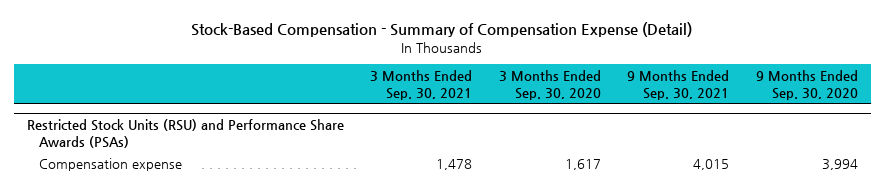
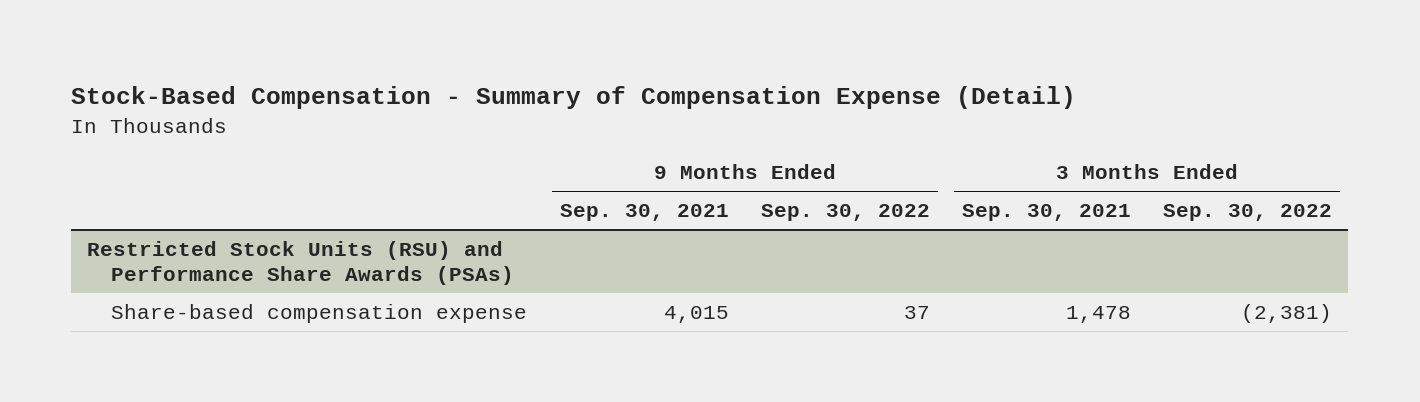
- | 3 Months Ended Sep. 30, 2021 | 3 Months Ended Sep. 30, 2020 | 9 Months Ended Sep. 30, 2021 | 9 Months Ended Sep. 30, 2020
+ | 9 Months Ended Sep. 30, 2021 | 9 Months Ended Sep. 30, 2022 | 3 Months Ended Sep. 30, 2021 | 3 Months Ended Sep. 30, 2022
@ Restricted Stock Units (RSU) and Performance Share Awards (PSAs)
- Compensation expense | 1,478 | 1,617 | 4,015 | 3,994
+ Share-based compensation expense | 4,015 | 37 | 1,478 | (2,381)

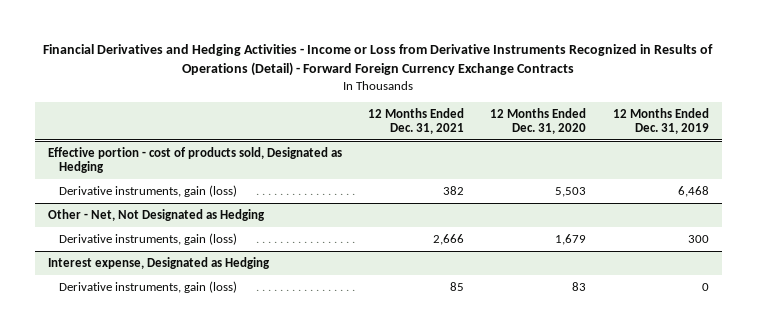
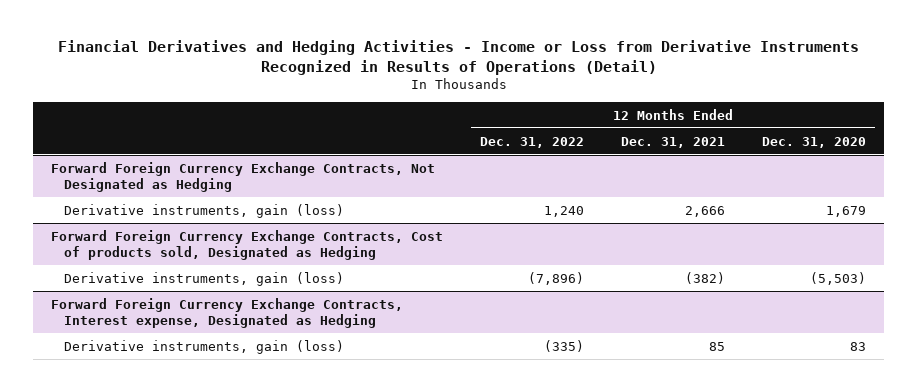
- Financial Derivatives and Hedging Activities - Income or Loss from Derivative Instruments Recognized in Results of Operations (Detail) - Forward Foreign Currency Exchange Contracts
+ Financial Derivatives and Hedging Activities - Income or Loss from Derivative Instruments Recognized in Results of Operations (Detail)
- | 12 Months Ended Dec. 31, 2021 | 12 Months Ended Dec. 31, 2020 | 12 Months Ended Dec. 31, 2019
+ | 12 Months Ended Dec. 31, 2022 | 12 Months Ended Dec. 31, 2021 | 12 Months Ended Dec. 31, 2020
- Effective portion - cost of products sold, Designated as Hedging
- Derivative instruments, gain (loss) | 382 | 5,503 | 6,468
- Other - Net, Not Designated as Hedging
+ Forward Foreign Currency Exchange Contracts, Not Designated as Hedging
- Interest expense, Designated as Hedging
+ Forward Foreign Currency Exchange Contracts, Cost of products sold, Designated as Hedging
+ Derivative instruments, gain (loss) | (7,896) | (382) | (5,503)
+ Forward Foreign Currency Exchange Contracts, Interest expense, Designated as Hedging

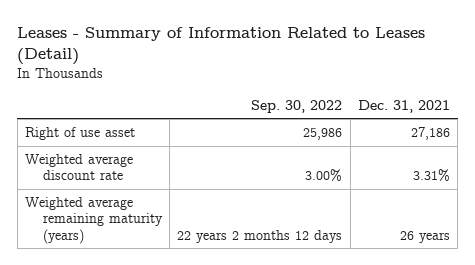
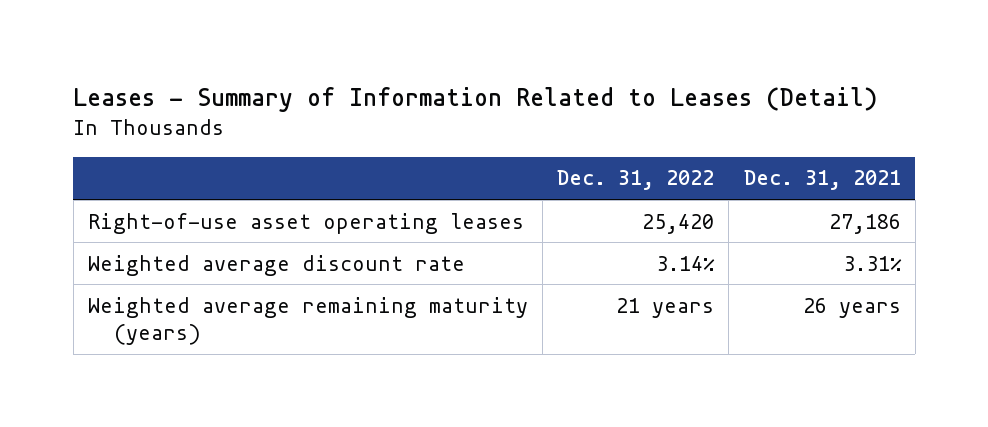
- | Sep. 30, 2022 | Dec. 31, 2021
+ | Dec. 31, 2022 | Dec. 31, 2021
- Right of use asset | 25,986 | 27,186
+ Right-of-use asset operating leases | 25,420 | 27,186

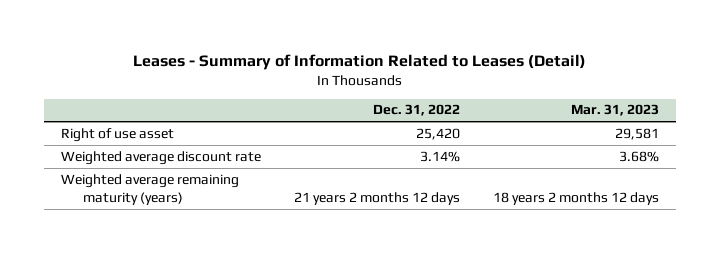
- | Dec. 31, 2022 | Dec. 31, 2021
+ | Dec. 31, 2022 | Mar. 31, 2023
- Right-of-use asset operating leases | 25,420 | 27,186
+ Right of use asset | 25,420 | 29,581
- Weighted average remaining maturity (years) | 21 years | 26 years
+ Weighted average remaining maturity (years) | 21 years 2 months 12 days | 18 years 2 months 12 days

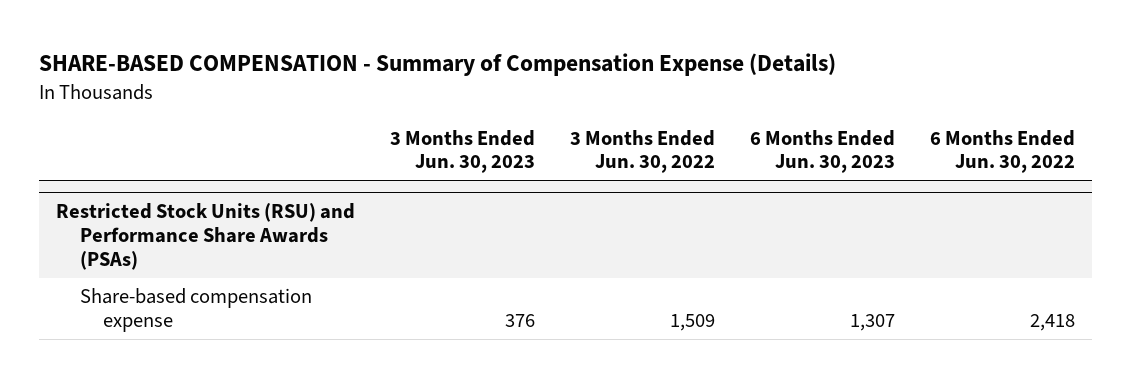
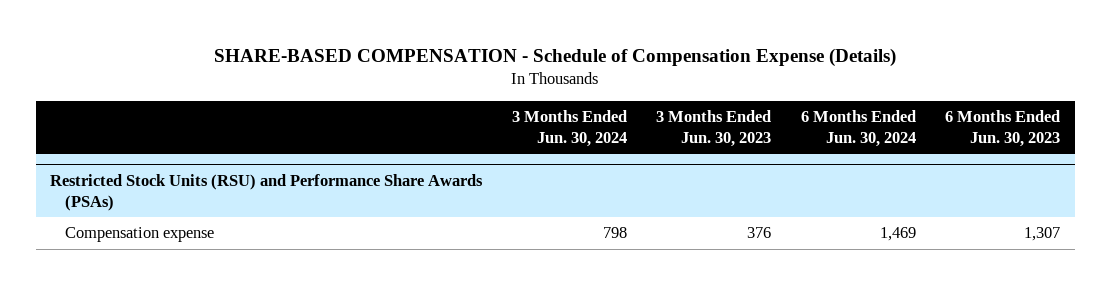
- SHARE-BASED COMPENSATION - Summary of Compensation Expense (Details)
+ SHARE-BASED COMPENSATION - Schedule of Compensation Expense (Details)
- | 3 Months Ended Jun. 30, 2023 | 3 Months Ended Jun. 30, 2022 | 6 Months Ended Jun. 30, 2023 | 6 Months Ended Jun. 30, 2022
+ | 3 Months Ended Jun. 30, 2024 | 3 Months Ended Jun. 30, 2023 | 6 Months Ended Jun. 30, 2024 | 6 Months Ended Jun. 30, 2023
@ Restricted Stock Units (RSU) and Performance Share Awards (PSAs)
- Share-based compensation expense | 376 | 1,509 | 1,307 | 2,418
+ Compensation expense | 798 | 376 | 1,469 | 1,307

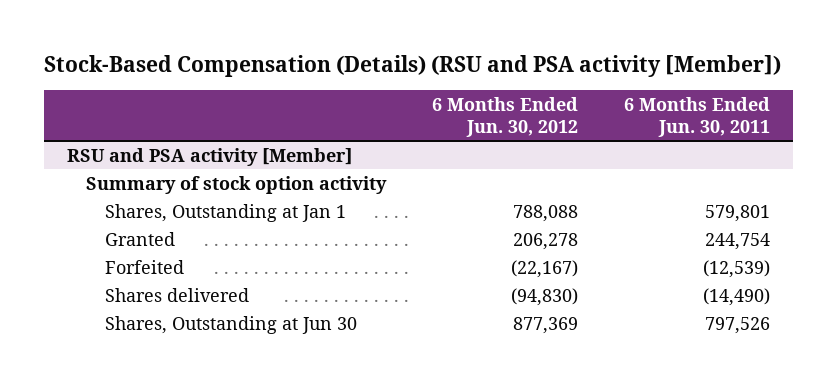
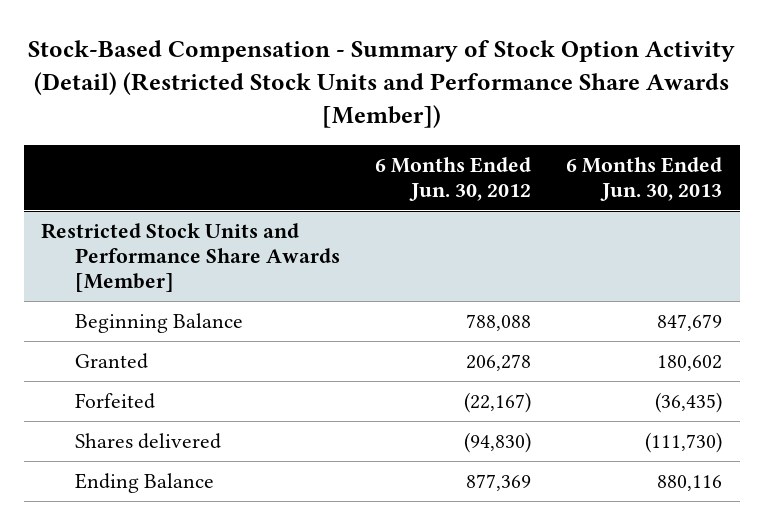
- Stock-Based Compensation (Details) (RSU and PSA activity [Member])
+ Stock-Based Compensation - Summary of Stock Option Activity (Detail) (Restricted Stock Units and Performance Share Awards [Member])
- | 6 Months Ended Jun. 30, 2012 | 6 Months Ended Jun. 30, 2011
+ | 6 Months Ended Jun. 30, 2012 | 6 Months Ended Jun. 30, 2013
- RSU and PSA activity [Member]
- Summary of stock option activity
- Shares, Outstanding at Jan 1 | 788,088 | 579,801
+ Restricted Stock Units and Performance Share Awards [Member]
+ Beginning Balance | 788,088 | 847,679
- Shares, Outstanding at Jun 30 | 877,369 | 797,526
+ Ending Balance | 877,369 | 880,116

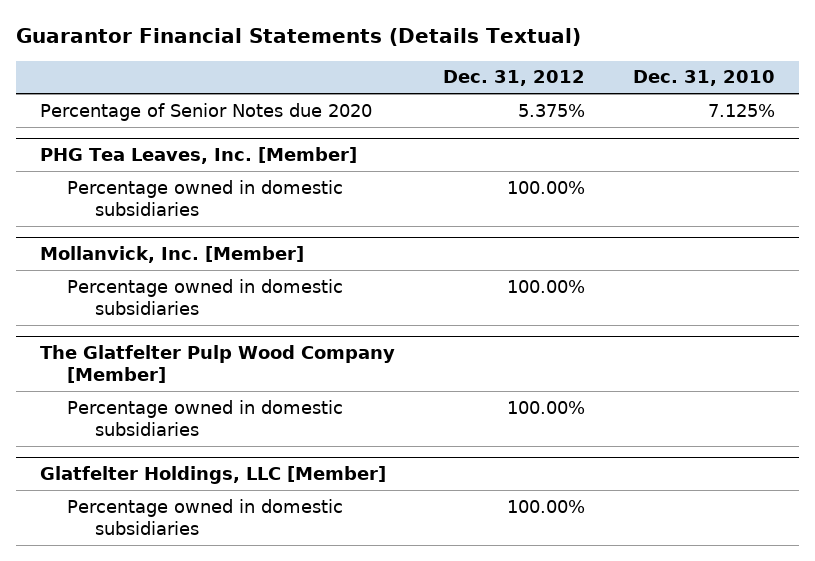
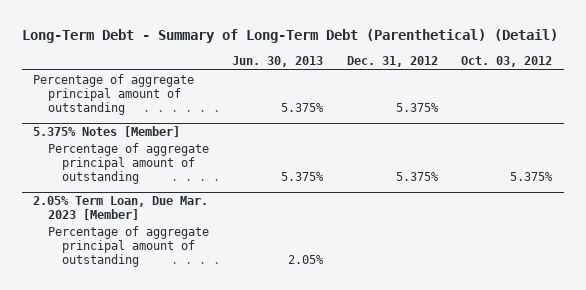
- Guarantor Financial Statements (Details Textual)
+ Long-Term Debt - Summary of Long-Term Debt (Parenthetical) (Detail)
- | Dec. 31, 2012 | Dec. 31, 2010
+ | Jun. 30, 2013 | Dec. 31, 2012 | Oct. 03, 2012
- Percentage of Senior Notes due 2020 | 5.375% | 7.125%
- PHG Tea Leaves, Inc. [Member]
- Percentage owned in domestic subsidiaries | 100.00% |
- Mollanvick, Inc. [Member]
- Percentage owned in domestic subsidiaries | 100.00% |
- The Glatfelter Pulp Wood Company [Member]
- Percentage owned in domestic subsidiaries | 100.00% |
- Glatfelter Holdings, LLC [Member]
- Percentage owned in domestic subsidiaries | 100.00% |
+ Percentage of aggregate principal amount of outstanding | 5.375% | 5.375% |
+ 5.375% Notes [Member]
+ Percentage of aggregate principal amount of outstanding | 5.375% | 5.375% | 5.375%
+ 2.05% Term Loan, Due Mar. 2023 [Member]
+ Percentage of aggregate principal amount of outstanding | 2.05% | |

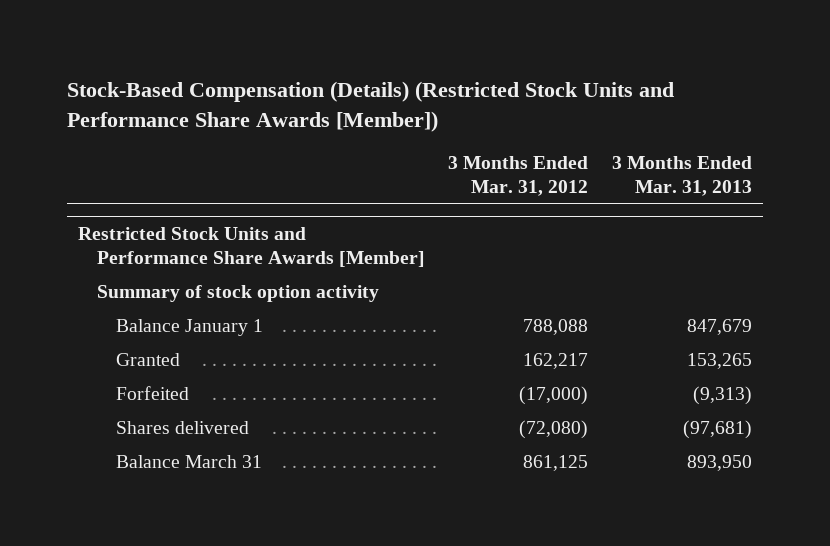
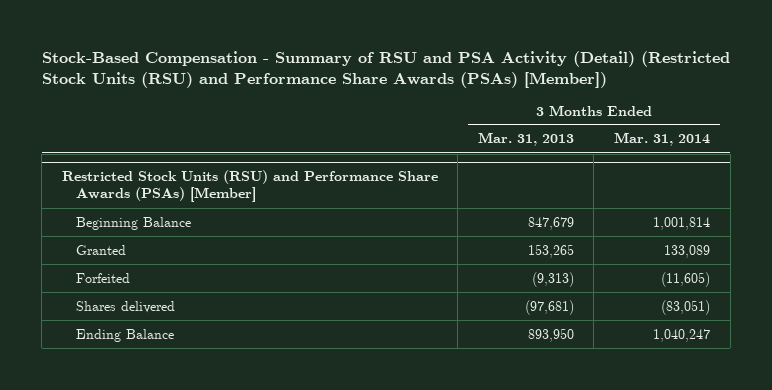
- Stock-Based Compensation (Details) (Restricted Stock Units and Performance Share Awards [Member])
+ Stock-Based Compensation - Summary of RSU and PSA Activity (Detail) (Restricted Stock Units (RSU) and Performance Share Awards (PSAs) [Member])
- | 3 Months Ended Mar. 31, 2012 | 3 Months Ended Mar. 31, 2013
+ | 3 Months Ended Mar. 31, 2013 | 3 Months Ended Mar. 31, 2014
- Restricted Stock Units and Performance Share Awards [Member]
- Summary of stock option activity
- Balance January 1 | 788,088 | 847,679
+ Restricted Stock Units (RSU) and Performance Share Awards (PSAs) [Member]
+ Beginning Balance | 847,679 | 1,001,814
- Balance March 31 | 861,125 | 893,950
+ Ending Balance | 893,950 | 1,040,247

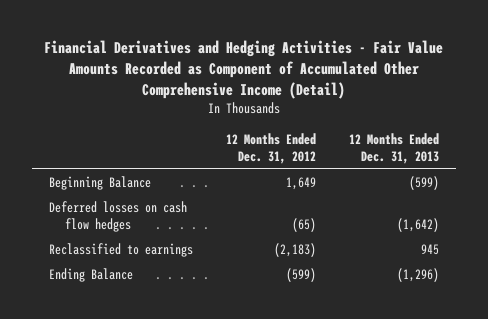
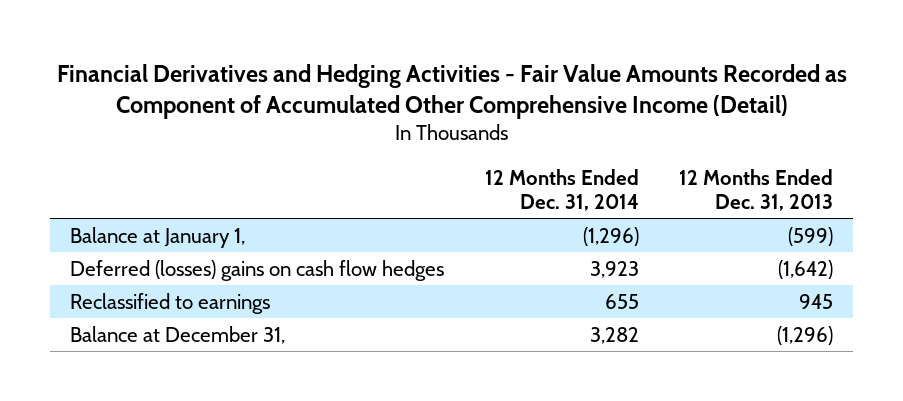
- | 12 Months Ended Dec. 31, 2012 | 12 Months Ended Dec. 31, 2013
+ | 12 Months Ended Dec. 31, 2014 | 12 Months Ended Dec. 31, 2013
- Beginning Balance | 1,649 | (599)
- Deferred losses on cash flow hedges | (65) | (1,642)
+ Balance at January 1, | (1,296) | (599)
+ Deferred (losses) gains on cash flow hedges | 3,923 | (1,642)
- Ending Balance | (599) | (1,296)
+ Balance at December 31, | 3,282 | (1,296)

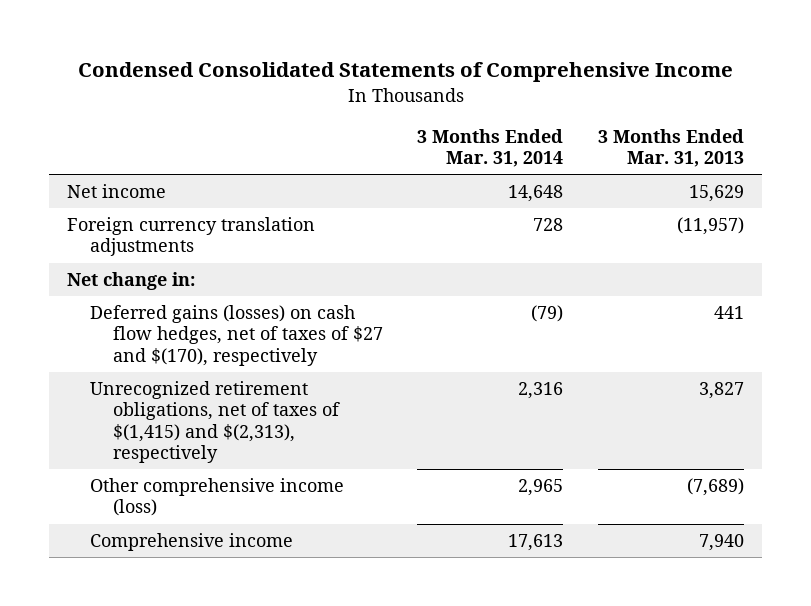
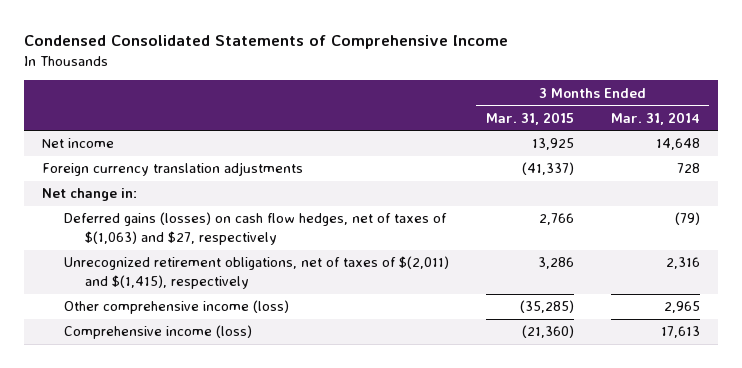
- | 3 Months Ended Mar. 31, 2014 | 3 Months Ended Mar. 31, 2013
+ | 3 Months Ended Mar. 31, 2015 | 3 Months Ended Mar. 31, 2014
- Deferred gains (losses) on cash flow hedges, net of taxes of $27 and $(170), respectively | (79) | 441
- Unrecognized retirement obligations, net of taxes of $(1,415) and $(2,313), respectively | 2,316 | 3,827
+ Deferred gains (losses) on cash flow hedges, net of taxes of $(1,063) and $27, respectively | 2,766 | (79)
+ Unrecognized retirement obligations, net of taxes of $(2,011) and $(1,415), respectively | 3,286 | 2,316
- Comprehensive income | 17,613 | 7,940
+ Comprehensive income (loss) | (21,360) | 17,613

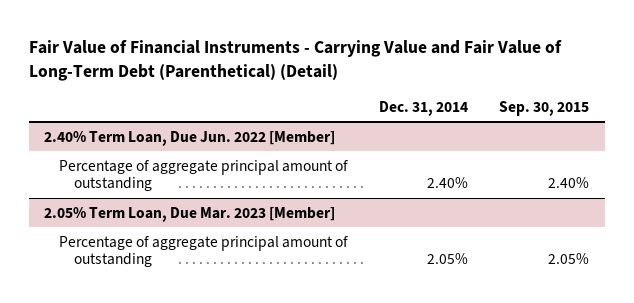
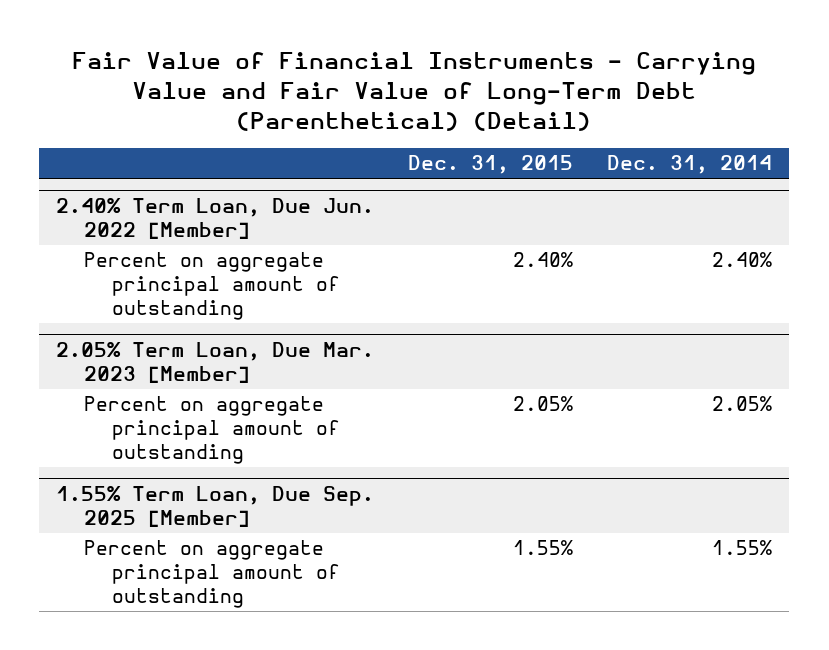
- | Dec. 31, 2014 | Sep. 30, 2015
+ | Dec. 31, 2015 | Dec. 31, 2014
@ 2.40% Term Loan, Due Jun. 2022 [Member]
- Percentage of aggregate principal amount of outstanding | 2.40% | 2.40%
+ Percent on aggregate principal amount of outstanding | 2.40% | 2.40%
@ 2.05% Term Loan, Due Mar. 2023 [Member]
- Percentage of aggregate principal amount of outstanding | 2.05% | 2.05%
+ Percent on aggregate principal amount of outstanding | 2.05% | 2.05%
+ 1.55% Term Loan, Due Sep. 2025 [Member]
+ Percent on aggregate principal amount of outstanding | 1.55% | 1.55%

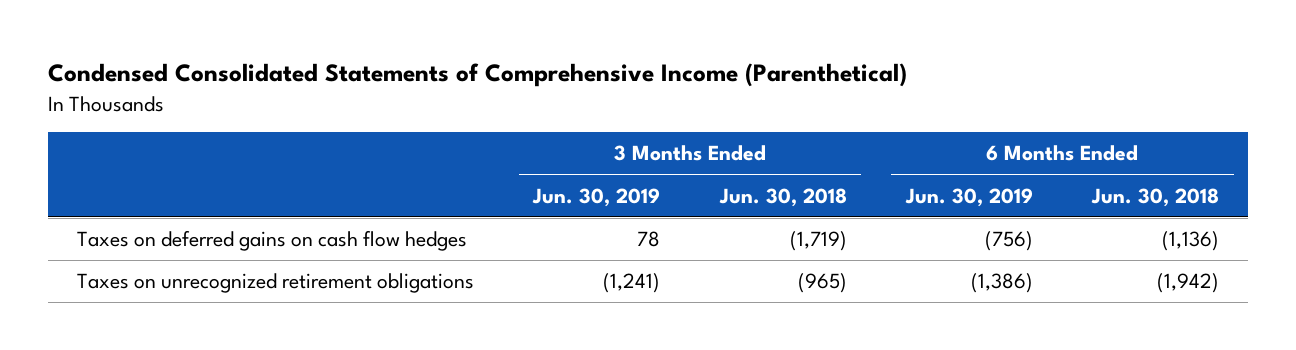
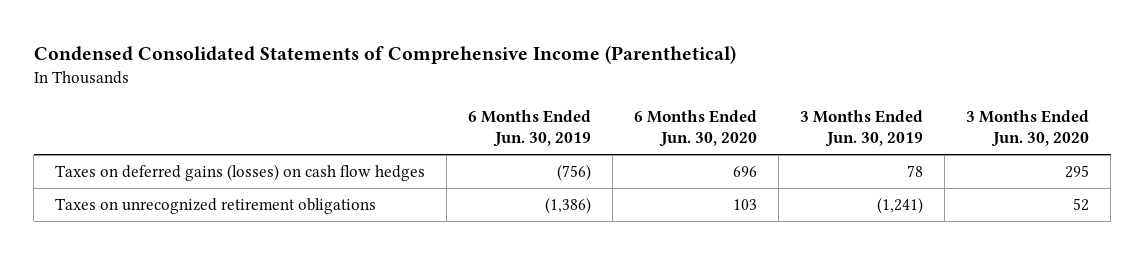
- | 3 Months Ended Jun. 30, 2019 | 3 Months Ended Jun. 30, 2018 | 6 Months Ended Jun. 30, 2019 | 6 Months Ended Jun. 30, 2018
+ | 6 Months Ended Jun. 30, 2019 | 6 Months Ended Jun. 30, 2020 | 3 Months Ended Jun. 30, 2019 | 3 Months Ended Jun. 30, 2020
- Taxes on deferred gains on cash flow hedges | 78 | (1,719) | (756) | (1,136)
+ Taxes on deferred gains (losses) on cash flow hedges | (756) | 696 | 78 | 295

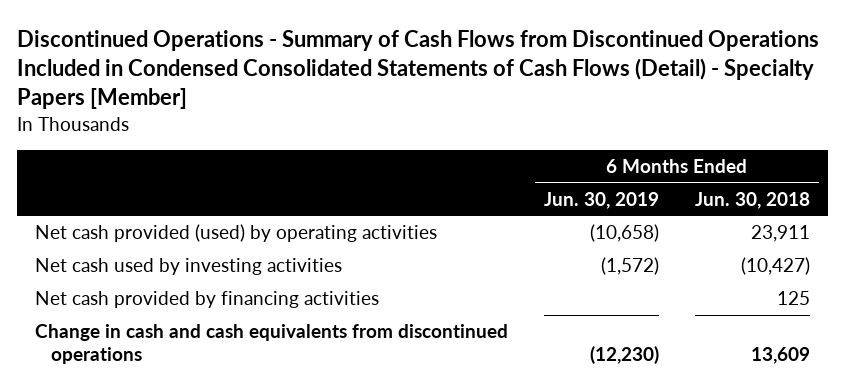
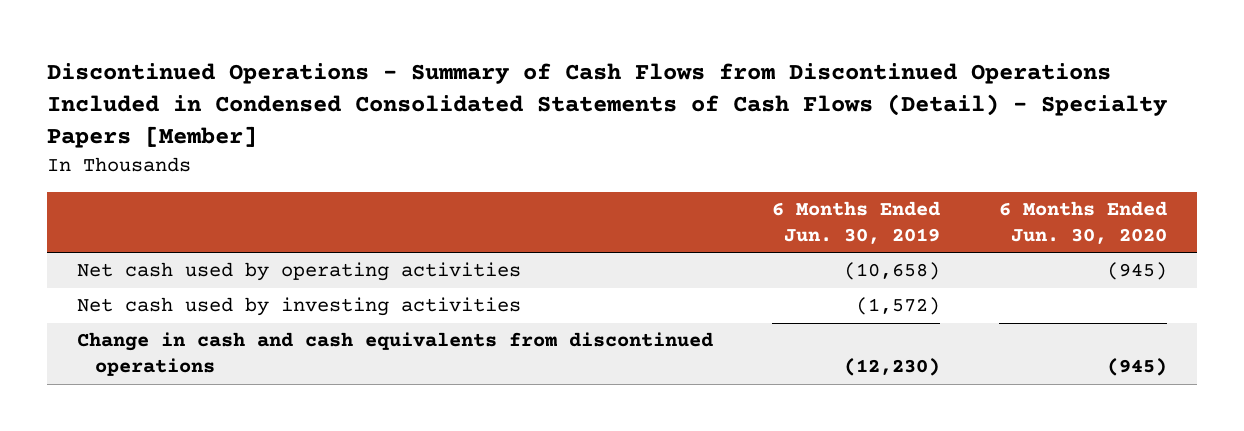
- | 6 Months Ended Jun. 30, 2019 | 6 Months Ended Jun. 30, 2018
+ | 6 Months Ended Jun. 30, 2019 | 6 Months Ended Jun. 30, 2020
- Net cash provided (used) by operating activities | (10,658) | 23,911
+ Net cash used by operating activities | (10,658) | (945)
- Net cash provided by financing activities | | 125

